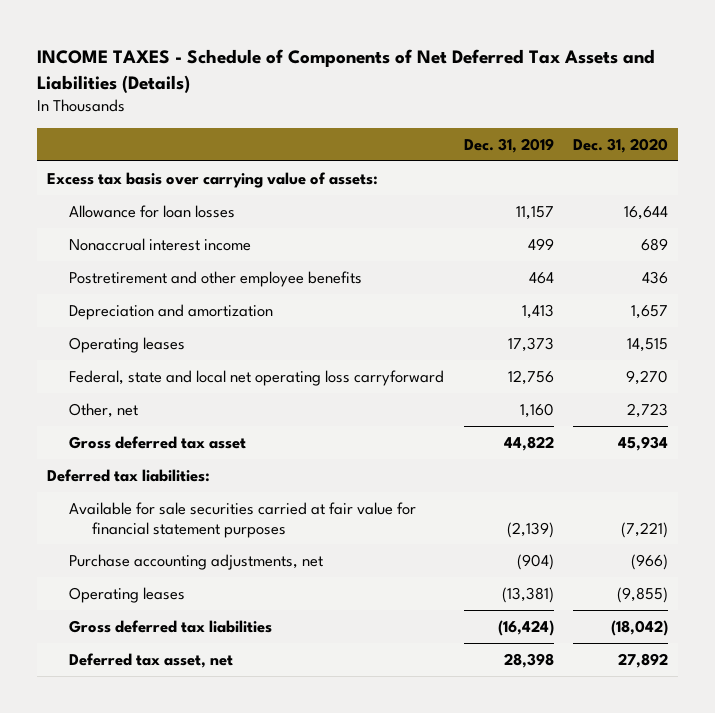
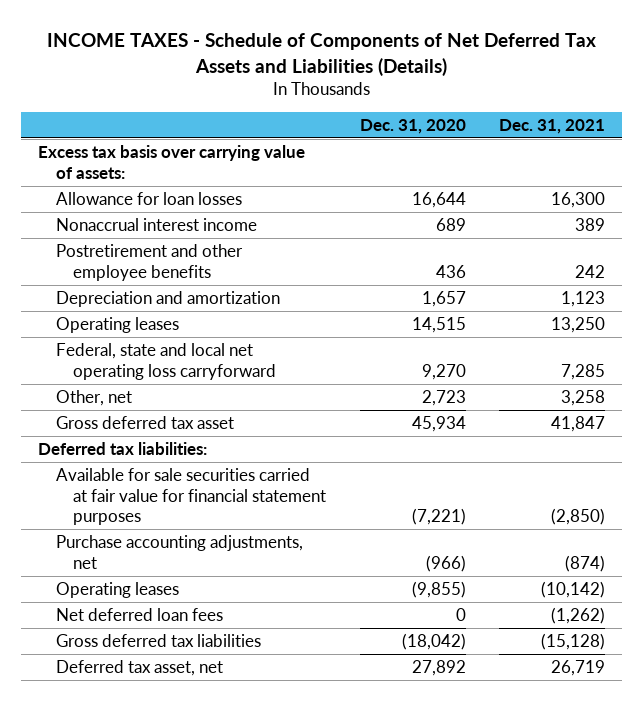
- | Dec. 31, 2019 | Dec. 31, 2020
+ | Dec. 31, 2020 | Dec. 31, 2021
+ Net deferred loan fees | 0 | (1,262)

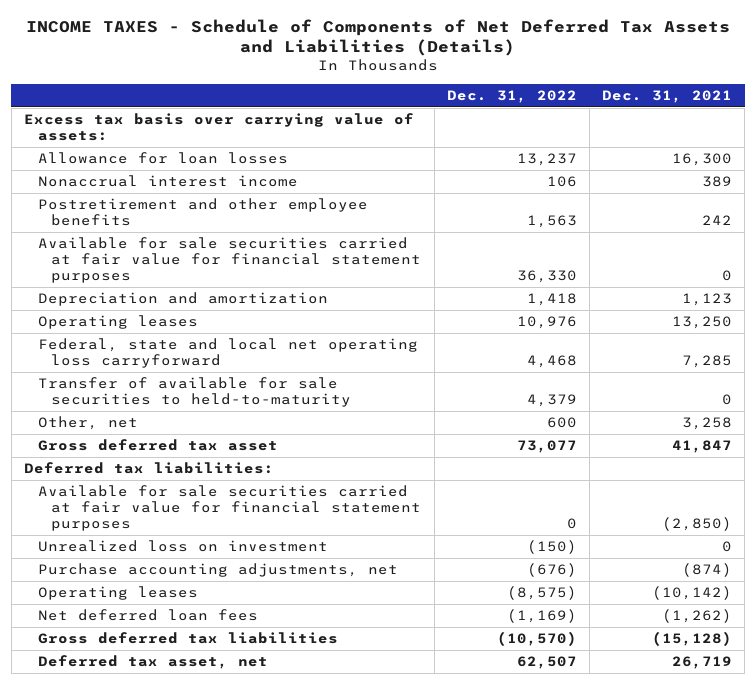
- | Dec. 31, 2020 | Dec. 31, 2021
+ | Dec. 31, 2022 | Dec. 31, 2021
+ Available for sale securities carried at fair value for financial statement purposes | 36,330 | 0
+ Transfer of available for sale securities to held-to-maturity | 4,379 | 0
+ Unrealized loss on investment | (150) | 0

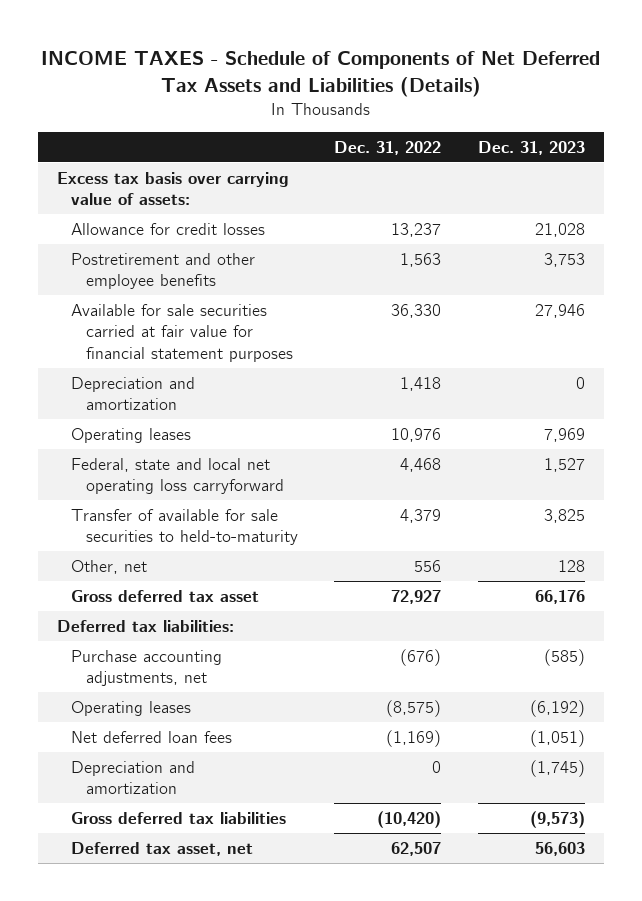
- | Dec. 31, 2022 | Dec. 31, 2021
+ | Dec. 31, 2022 | Dec. 31, 2023
- Allowance for loan losses | 13,237 | 16,300
- Nonaccrual interest income | 106 | 389
+ Allowance for credit losses | 13,237 | 21,028
- Other, net | 600 | 3,258
- Gross deferred tax asset | 73,077 | 41,847
+ Other, net | 556 | 128
+ Gross deferred tax asset | 72,927 | 66,176
- Available for sale securities carried at fair value for financial statement purposes | 0 | (2,850)
- Unrealized loss on investment | (150) | 0
- Gross deferred tax liabilities | (10,570) | (15,128)
+ Depreciation and amortization | 0 | (1,745)
+ Gross deferred tax liabilities | (10,420) | (9,573)

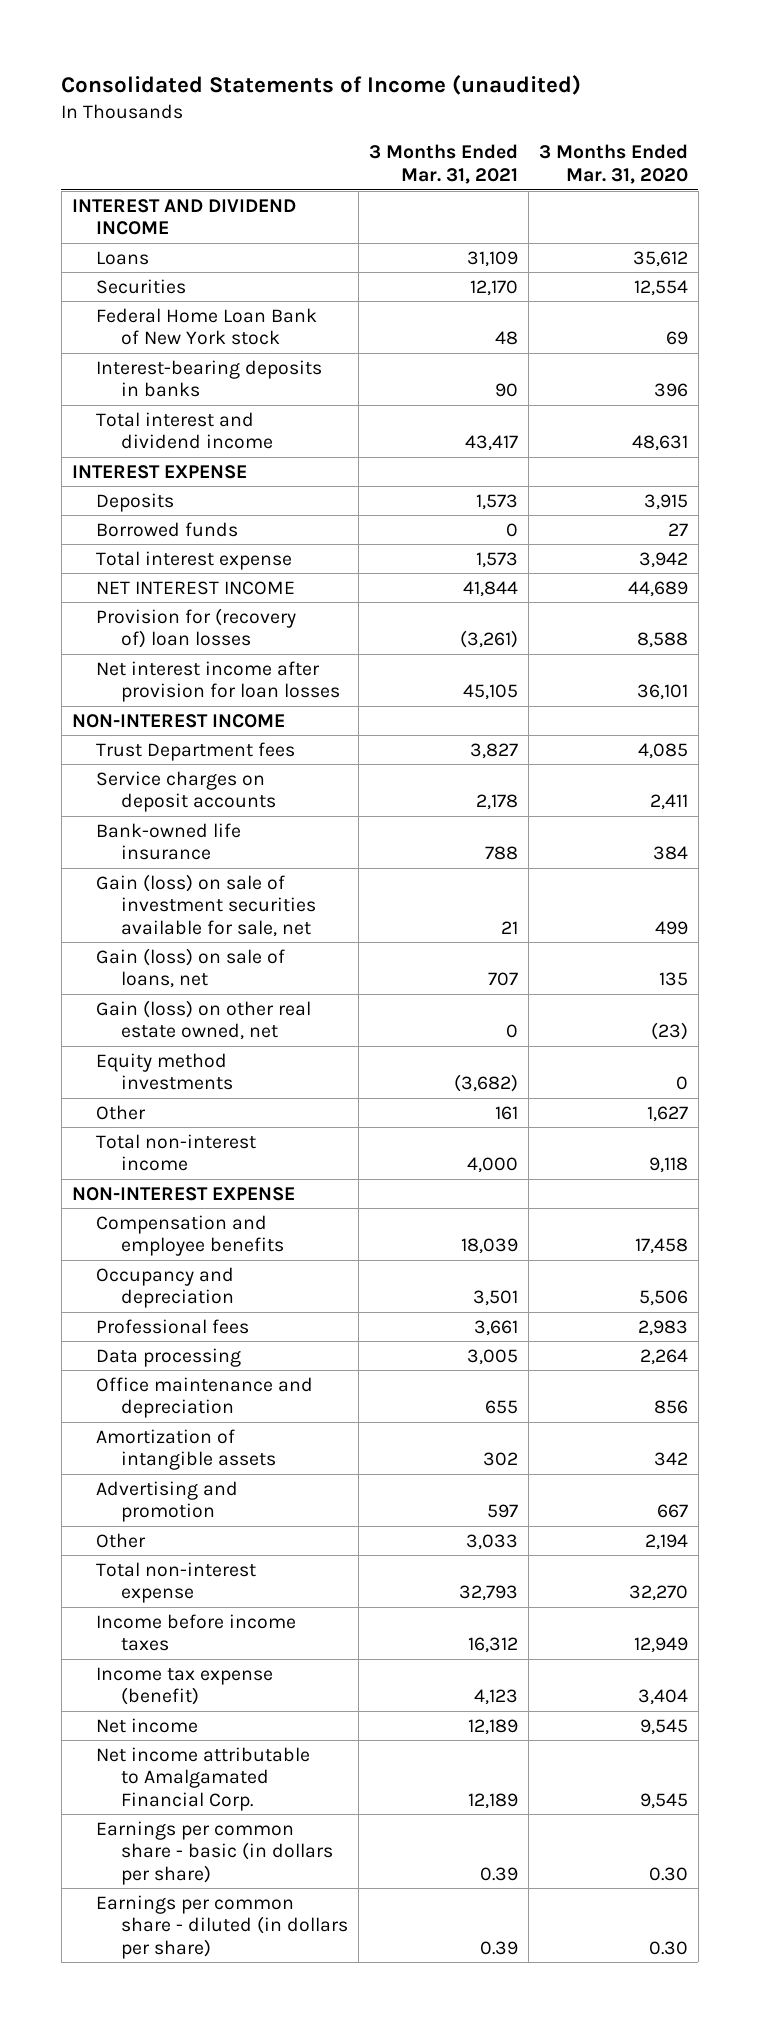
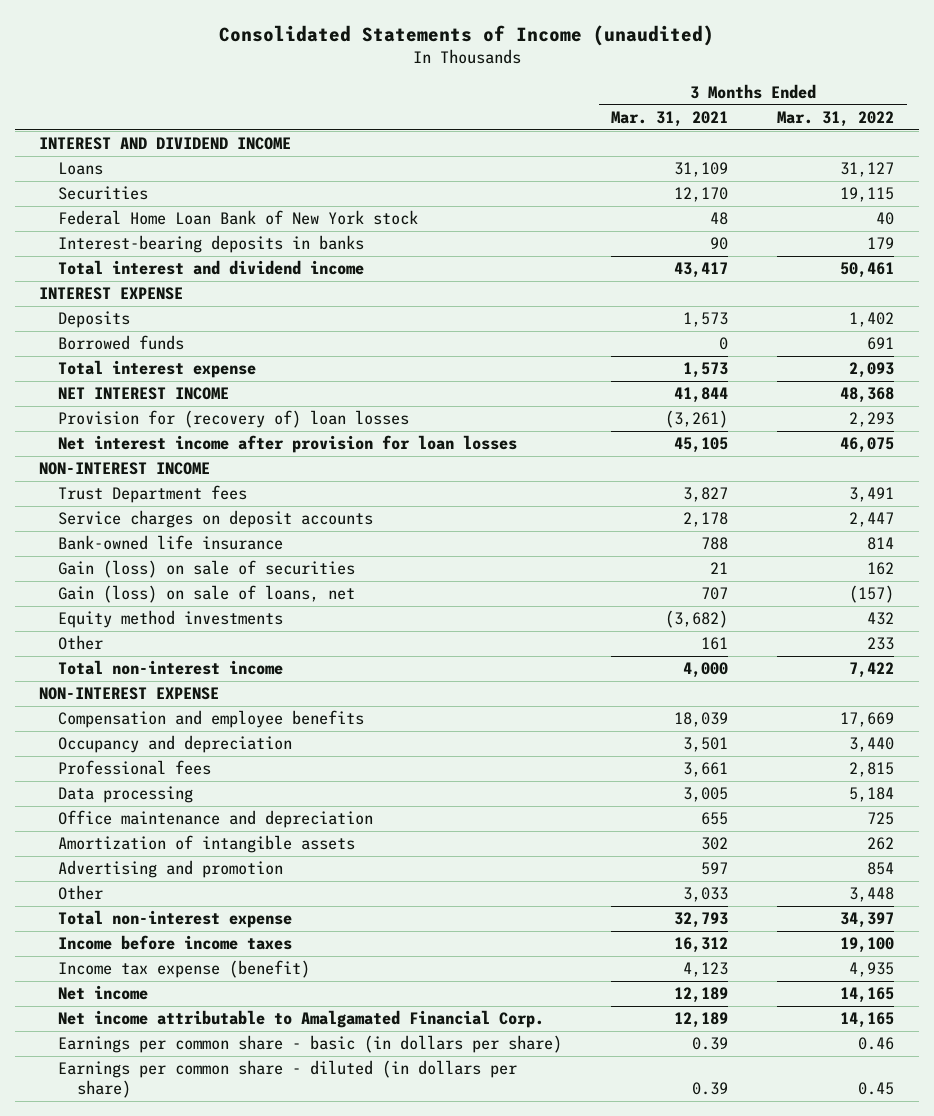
- | 3 Months Ended Mar. 31, 2021 | 3 Months Ended Mar. 31, 2020
+ | 3 Months Ended Mar. 31, 2021 | 3 Months Ended Mar. 31, 2022
- Gain (loss) on sale of investment securities available for sale, net | 21 | 499
+ Gain (loss) on sale of securities | 21 | 162
- Gain (loss) on other real estate owned, net | 0 | (23)

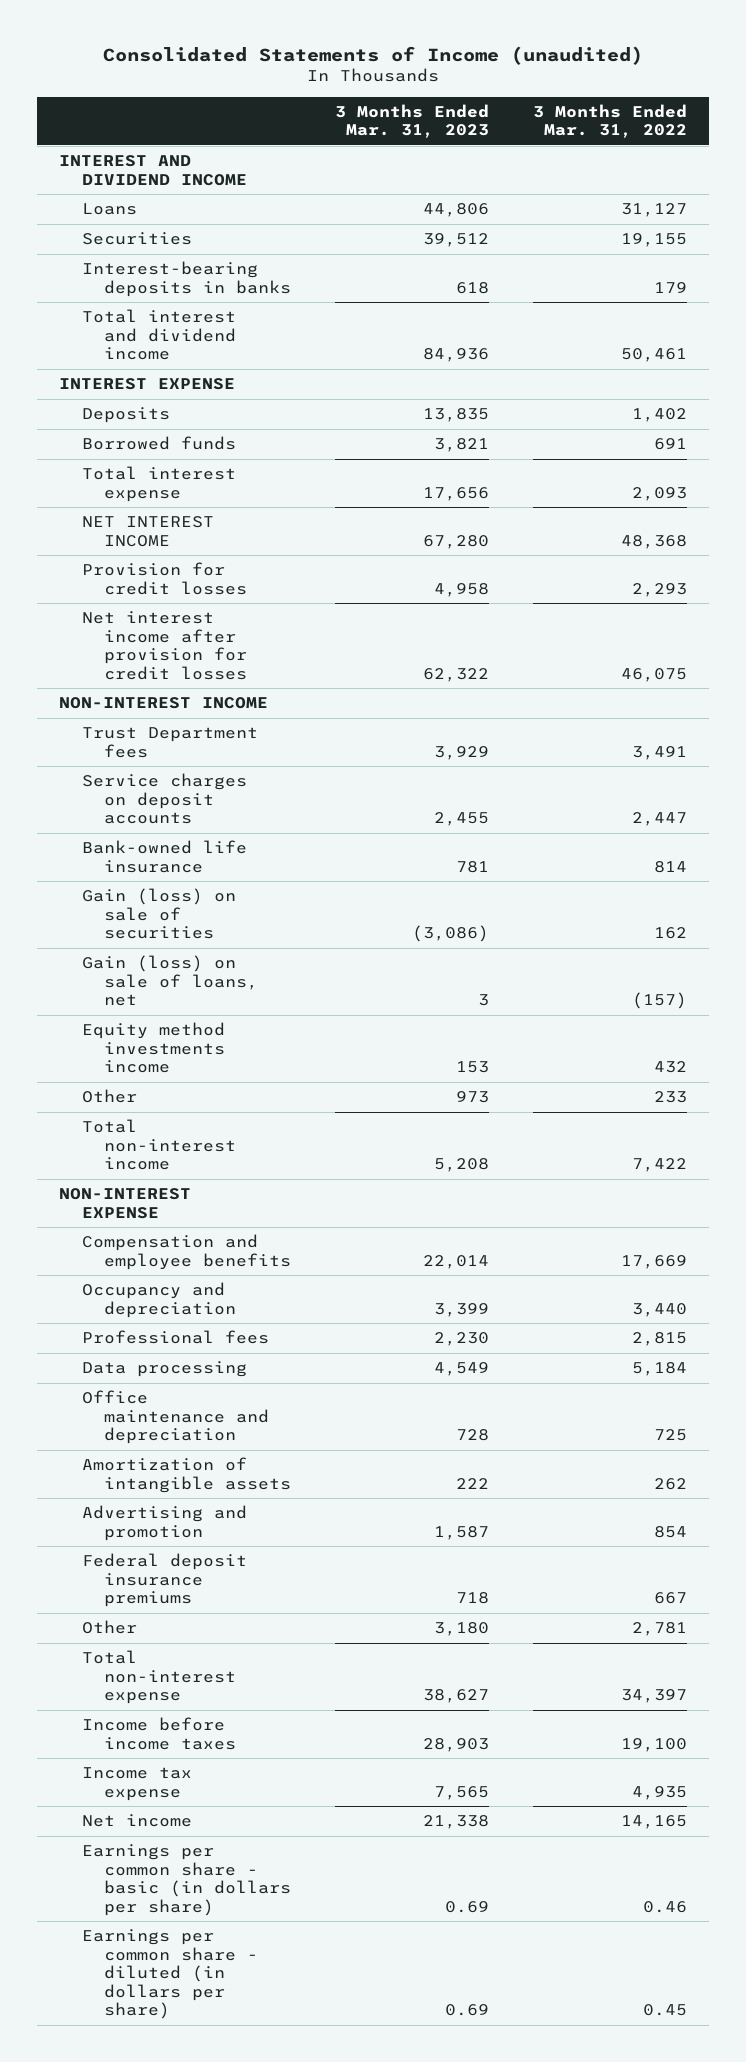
- | 3 Months Ended Mar. 31, 2021 | 3 Months Ended Mar. 31, 2022
+ | 3 Months Ended Mar. 31, 2023 | 3 Months Ended Mar. 31, 2022
- Securities | 12,170 | 19,115
- Federal Home Loan Bank of New York stock | 48 | 40
+ Securities | 39,512 | 19,155
- Provision for (recovery of) loan losses | (3,261) | 2,293
- Net interest income after provision for loan losses | 45,105 | 46,075
+ Provision for credit losses | 4,958 | 2,293
+ Net interest income after provision for credit losses | 62,322 | 46,075
- Equity method investments | (3,682) | 432
+ Equity method investments income | 153 | 432
- Other | 3,033 | 3,448
+ Federal deposit insurance premiums | 718 | 667
+ Other | 3,180 | 2,781
- Income tax expense (benefit) | 4,123 | 4,935
+ Income tax expense | 7,565 | 4,935
- Net income attributable to Amalgamated Financial Corp. | 12,189 | 14,165

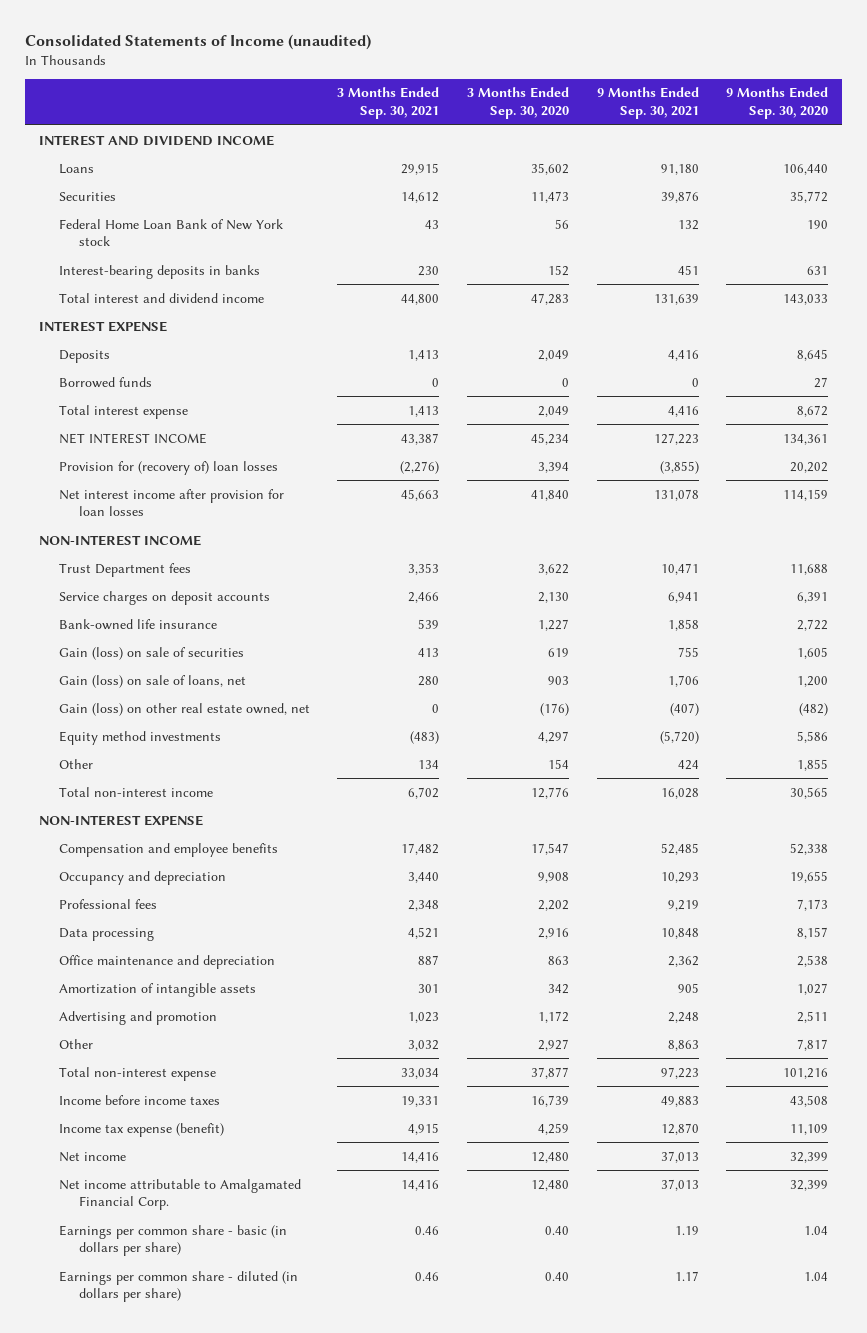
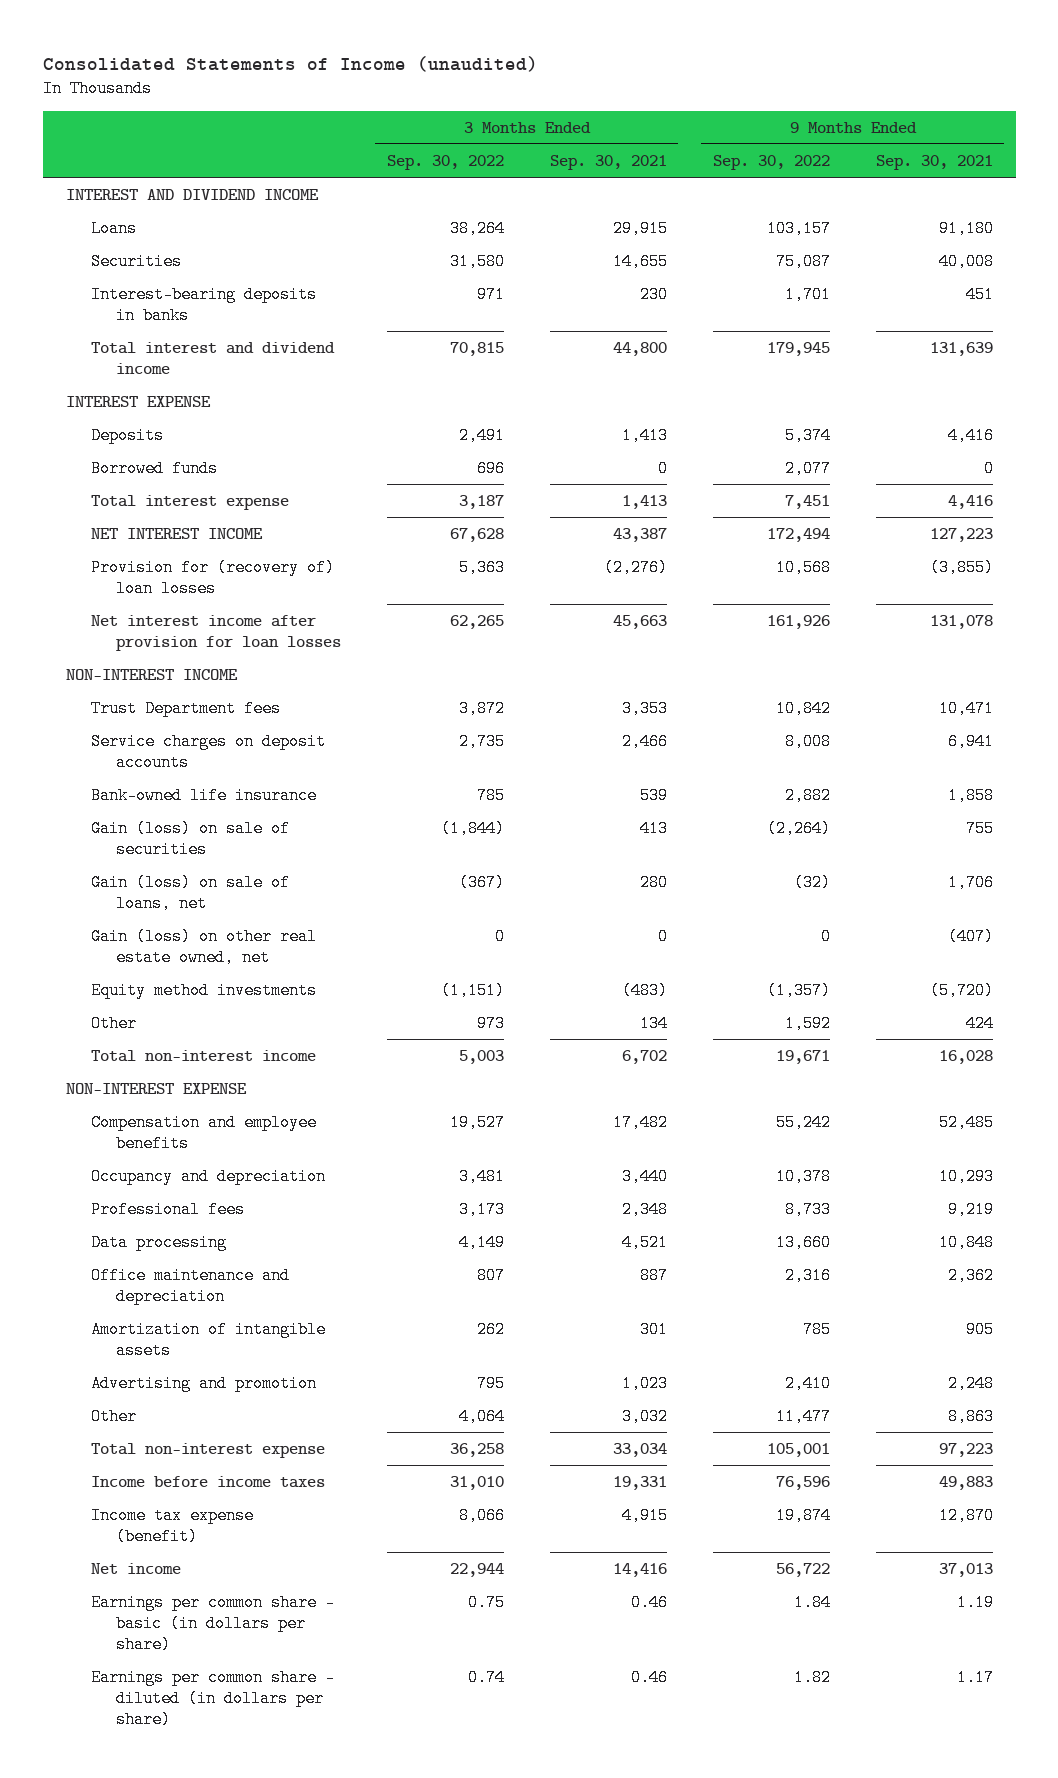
- | 3 Months Ended Sep. 30, 2021 | 3 Months Ended Sep. 30, 2020 | 9 Months Ended Sep. 30, 2021 | 9 Months Ended Sep. 30, 2020
+ | 3 Months Ended Sep. 30, 2022 | 3 Months Ended Sep. 30, 2021 | 9 Months Ended Sep. 30, 2022 | 9 Months Ended Sep. 30, 2021
- Securities | 14,612 | 11,473 | 39,876 | 35,772
- Federal Home Loan Bank of New York stock | 43 | 56 | 132 | 190
+ Securities | 31,580 | 14,655 | 75,087 | 40,008
- Net income attributable to Amalgamated Financial Corp. | 14,416 | 12,480 | 37,013 | 32,399

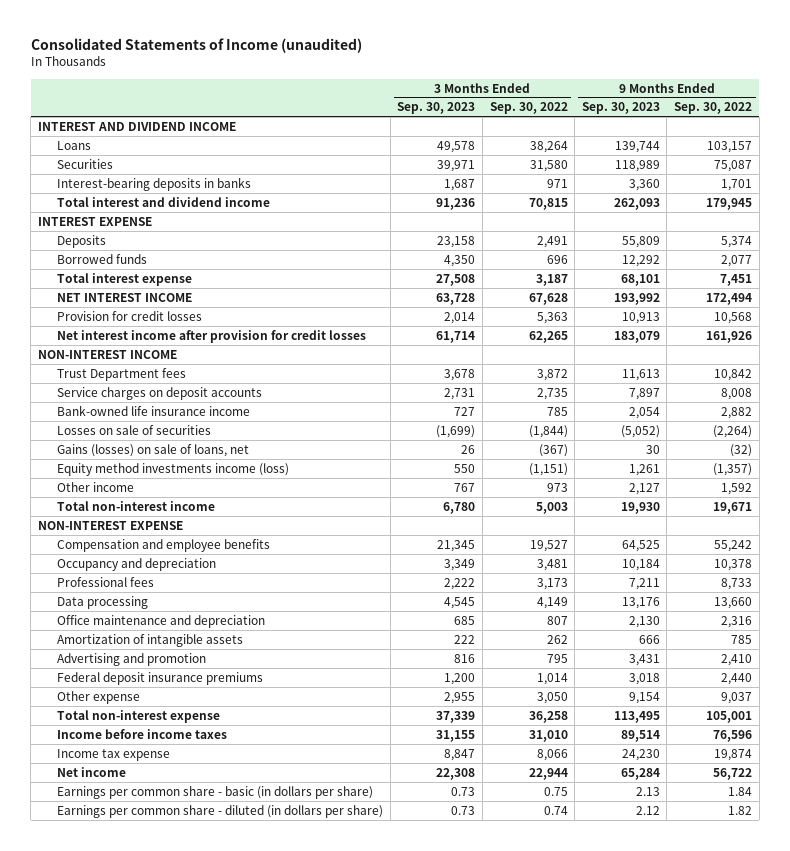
- | 3 Months Ended Sep. 30, 2022 | 3 Months Ended Sep. 30, 2021 | 9 Months Ended Sep. 30, 2022 | 9 Months Ended Sep. 30, 2021
+ | 3 Months Ended Sep. 30, 2023 | 3 Months Ended Sep. 30, 2022 | 9 Months Ended Sep. 30, 2023 | 9 Months Ended Sep. 30, 2022
- Provision for (recovery of) loan losses | 5,363 | (2,276) | 10,568 | (3,855)
- Net interest income after provision for loan losses | 62,265 | 45,663 | 161,926 | 131,078
+ Provision for credit losses | 2,014 | 5,363 | 10,913 | 10,568
+ Net interest income after provision for credit losses | 61,714 | 62,265 | 183,079 | 161,926
- Bank-owned life insurance | 785 | 539 | 2,882 | 1,858
- Gain (loss) on sale of securities | (1,844) | 413 | (2,264) | 755
- Gain (loss) on sale of loans, net | (367) | 280 | (32) | 1,706
- Gain (loss) on other real estate owned, net | 0 | 0 | 0 | (407)
- Equity method investments | (1,151) | (483) | (1,357) | (5,720)
- Other | 973 | 134 | 1,592 | 424
+ Bank-owned life insurance income | 727 | 785 | 2,054 | 2,882
+ Losses on sale of securities | (1,699) | (1,844) | (5,052) | (2,264)
+ Gains (losses) on sale of loans, net | 26 | (367) | 30 | (32)
+ Equity method investments income (loss) | 550 | (1,151) | 1,261 | (1,357)
+ Other income | 767 | 973 | 2,127 | 1,592
- Other | 4,064 | 3,032 | 11,477 | 8,863
+ Federal deposit insurance premiums | 1,200 | 1,014 | 3,018 | 2,440
+ Other expense | 2,955 | 3,050 | 9,154 | 9,037
- Income tax expense (benefit) | 8,066 | 4,915 | 19,874 | 12,870
+ Income tax expense | 8,847 | 8,066 | 24,230 | 19,874

